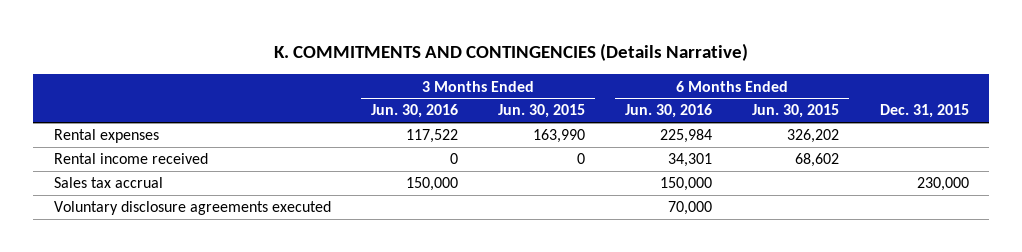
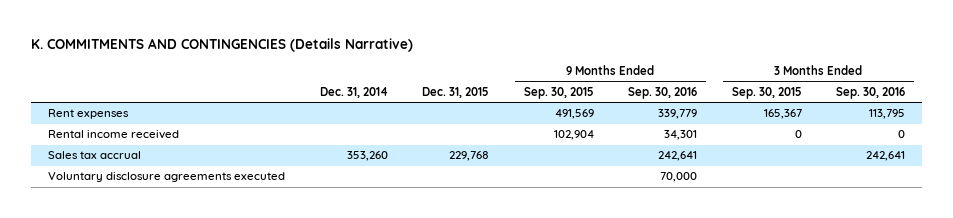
- | 3 Months Ended Jun. 30, 2016 | 3 Months Ended Jun. 30, 2015 | 6 Months Ended Jun. 30, 2016 | 6 Months Ended Jun. 30, 2015 | Dec. 31, 2015
+ | Dec. 31, 2014 | Dec. 31, 2015 | 9 Months Ended Sep. 30, 2015 | 9 Months Ended Sep. 30, 2016 | 3 Months Ended Sep. 30, 2015 | 3 Months Ended Sep. 30, 2016
- Rental expenses | 117,522 | 163,990 | 225,984 | 326,202 |
+ Rent expenses | | | 491,569 | 339,779 | 165,367 | 113,795
- Sales tax accrual | 150,000 | | 150,000 | | 230,000
+ Sales tax accrual | 353,260 | 229,768 | | 242,641 | | 242,641

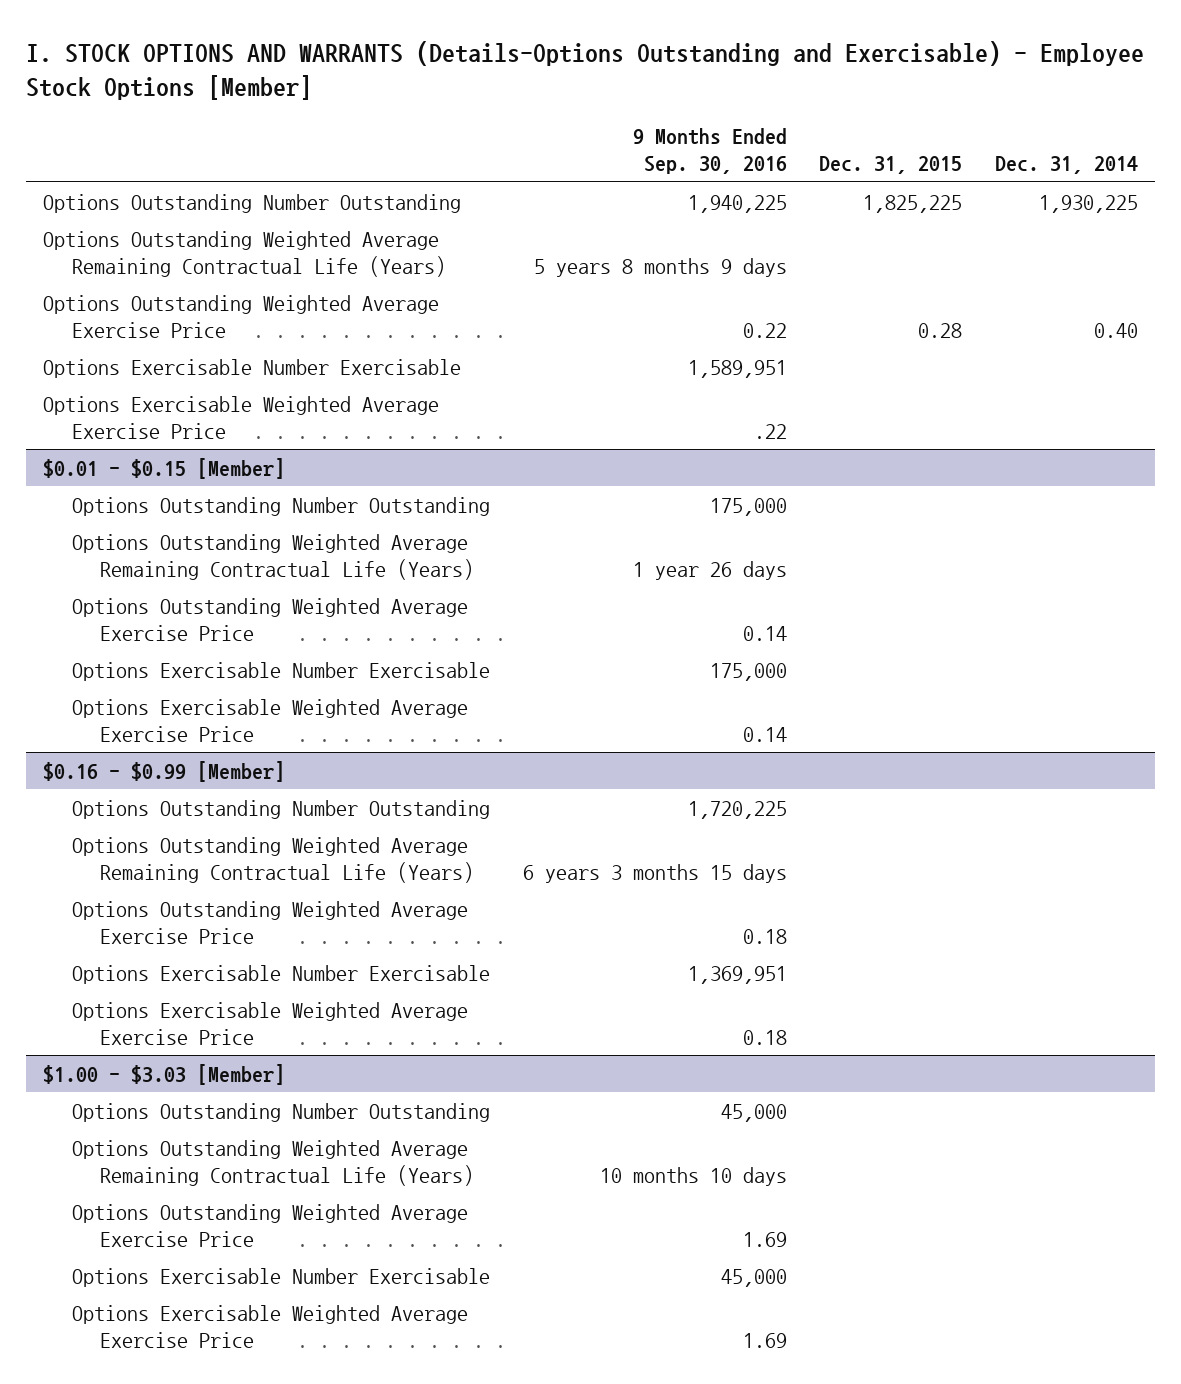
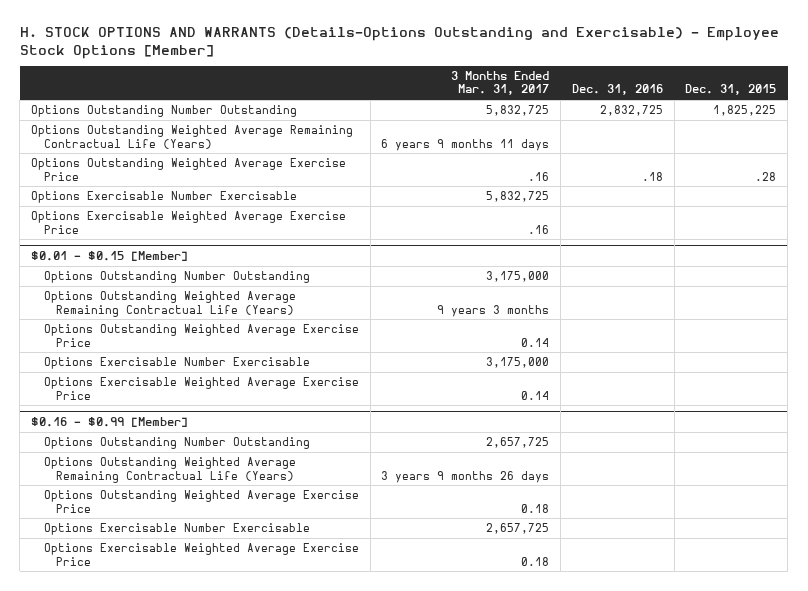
- I. STOCK OPTIONS AND WARRANTS (Details-Options Outstanding and Exercisable) - Employee Stock Options [Member]
+ H. STOCK OPTIONS AND WARRANTS (Details-Options Outstanding and Exercisable) - Employee Stock Options [Member]
- | 9 Months Ended Sep. 30, 2016 | Dec. 31, 2015 | Dec. 31, 2014
+ | 3 Months Ended Mar. 31, 2017 | Dec. 31, 2016 | Dec. 31, 2015
- Options Outstanding Weighted Average Exercise Price | 0.22 | 0.28 | 0.40
+ Options Outstanding Weighted Average Exercise Price | .16 | .18 | .28
- $1.00 - $3.03 [Member]
- Options Outstanding Number Outstanding | 45,000 | |
- Options Outstanding Weighted Average Remaining Contractual Life (Years) | 10 months 10 days | |
- Options Outstanding Weighted Average Exercise Price | 1.69 | |
- Options Exercisable Number Exercisable | 45,000 | |
- Options Exercisable Weighted Average Exercise Price | 1.69 | |

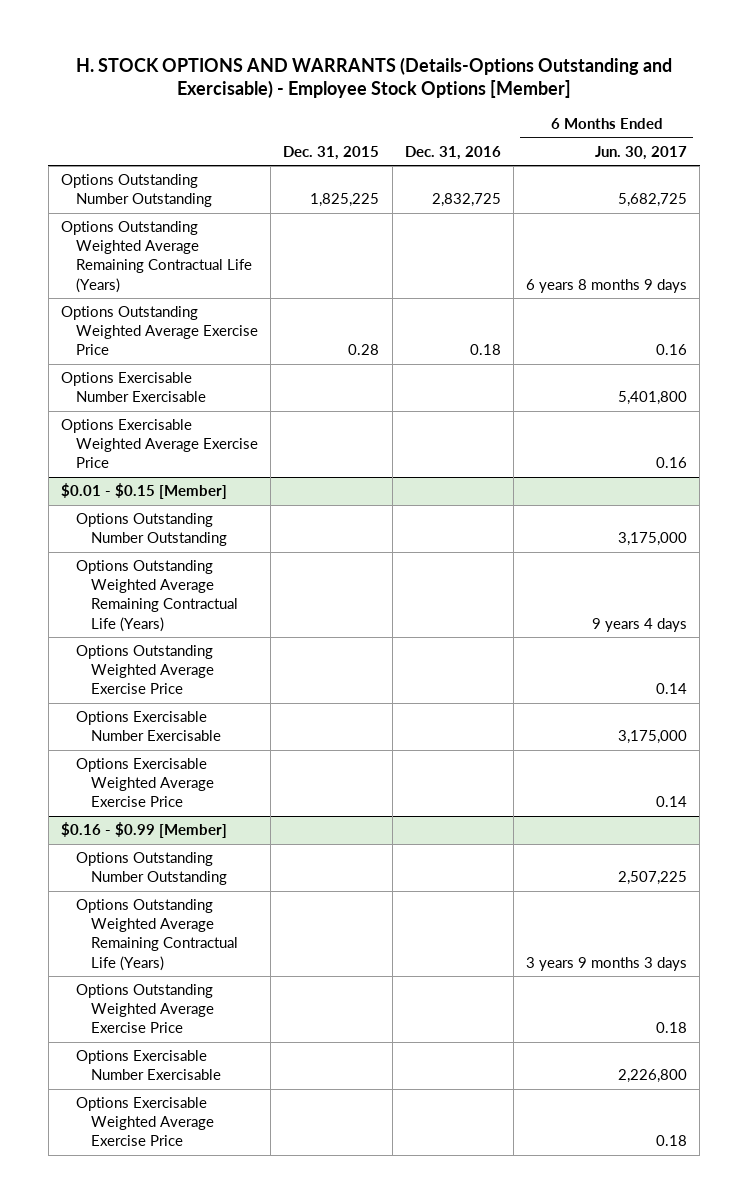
- | 3 Months Ended Mar. 31, 2017 | Dec. 31, 2016 | Dec. 31, 2015
+ | Dec. 31, 2015 | Dec. 31, 2016 | 6 Months Ended Jun. 30, 2017
- Options Outstanding Weighted Average Exercise Price | .16 | .18 | .28
+ Options Outstanding Weighted Average Exercise Price | 0.28 | 0.18 | 0.16

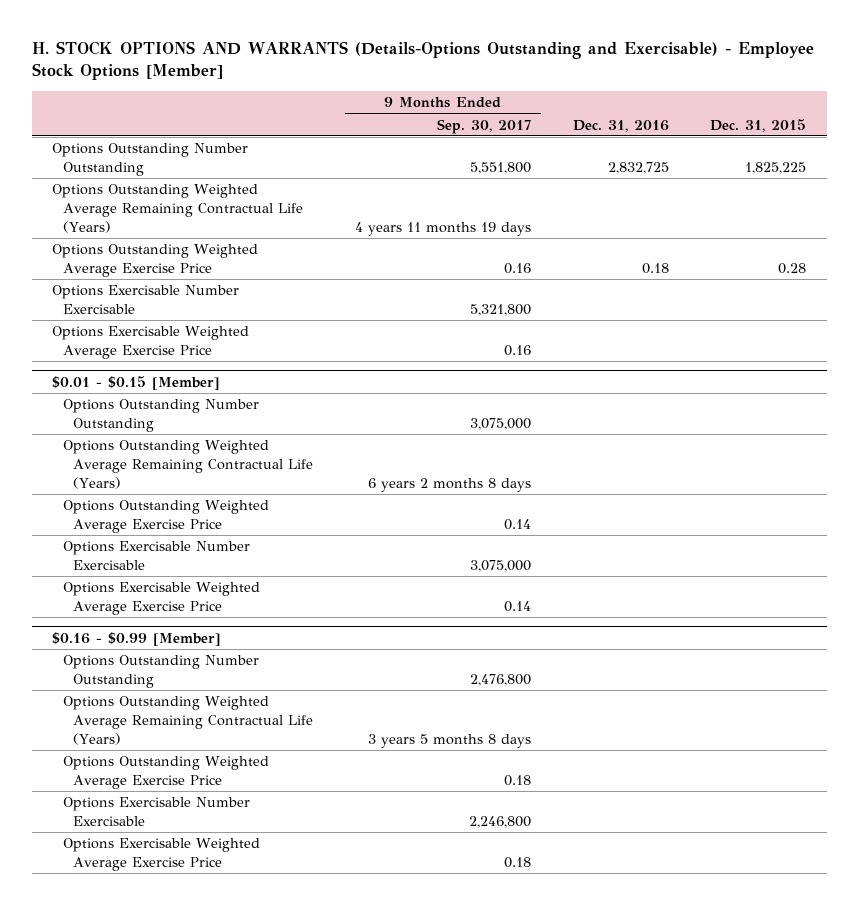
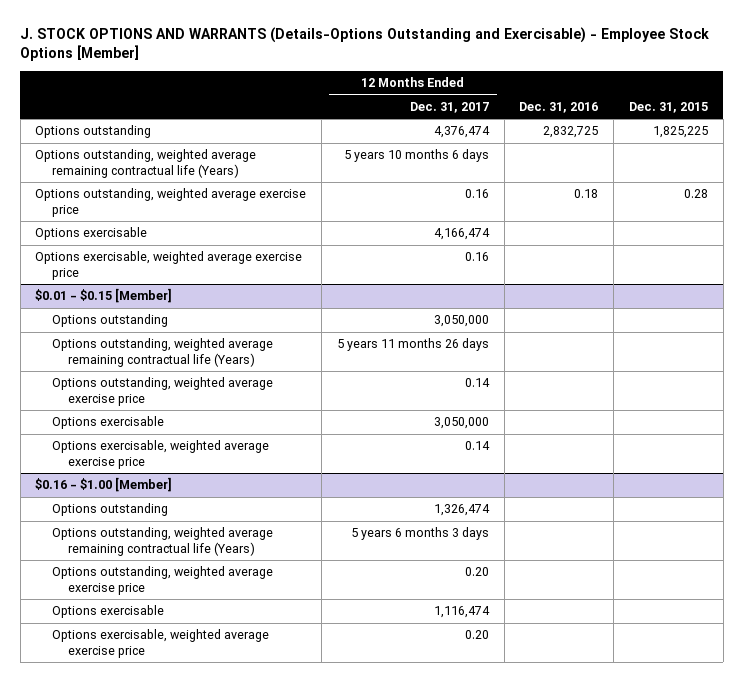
- H. STOCK OPTIONS AND WARRANTS (Details-Options Outstanding and Exercisable) - Employee Stock Options [Member]
+ J. STOCK OPTIONS AND WARRANTS (Details-Options Outstanding and Exercisable) - Employee Stock Options [Member]
- | 9 Months Ended Sep. 30, 2017 | Dec. 31, 2016 | Dec. 31, 2015
+ | 12 Months Ended Dec. 31, 2017 | Dec. 31, 2016 | Dec. 31, 2015
- Options Outstanding Number Outstanding | 5,551,800 | 2,832,725 | 1,825,225
- Options Outstanding Weighted Average Remaining Contractual Life (Years) | 4 years 11 months 19 days | |
- Options Outstanding Weighted Average Exercise Price | 0.16 | 0.18 | 0.28
- Options Exercisable Number Exercisable | 5,321,800 | |
- Options Exercisable Weighted Average Exercise Price | 0.16 | |
+ Options outstanding | 4,376,474 | 2,832,725 | 1,825,225
+ Options outstanding, weighted average remaining contractual life (Years) | 5 years 10 months 6 days | |
+ Options outstanding, weighted average exercise price | 0.16 | 0.18 | 0.28
+ Options exercisable | 4,166,474 | |
+ Options exercisable, weighted average exercise price | 0.16 | |
@ $0.01 - $0.15 [Member]
- Options Outstanding Number Outstanding | 3,075,000 | |
- Options Outstanding Weighted Average Remaining Contractual Life (Years) | 6 years 2 months 8 days | |
- Options Outstanding Weighted Average Exercise Price | 0.14 | |
- Options Exercisable Number Exercisable | 3,075,000 | |
- Options Exercisable Weighted Average Exercise Price | 0.14 | |
- $0.16 - $0.99 [Member]
- Options Outstanding Number Outstanding | 2,476,800 | |
- Options Outstanding Weighted Average Remaining Contractual Life (Years) | 3 years 5 months 8 days | |
- Options Outstanding Weighted Average Exercise Price | 0.18 | |
- Options Exercisable Number Exercisable | 2,246,800 | |
- Options Exercisable Weighted Average Exercise Price | 0.18 | |
@ $0.01 - $0.15 [Member]
+ Options outstanding | 3,050,000 | |
+ Options outstanding, weighted average remaining contractual life (Years) | 5 years 11 months 26 days | |
+ Options outstanding, weighted average exercise price | 0.14 | |
+ Options exercisable | 3,050,000 | |
+ Options exercisable, weighted average exercise price | 0.14 | |
+ $0.16 - $1.00 [Member]
+ Options outstanding | 1,326,474 | |
+ Options outstanding, weighted average remaining contractual life (Years) | 5 years 6 months 3 days | |
+ Options outstanding, weighted average exercise price | 0.20 | |
+ Options exercisable | 1,116,474 | |
+ Options exercisable, weighted average exercise price | 0.20 | |

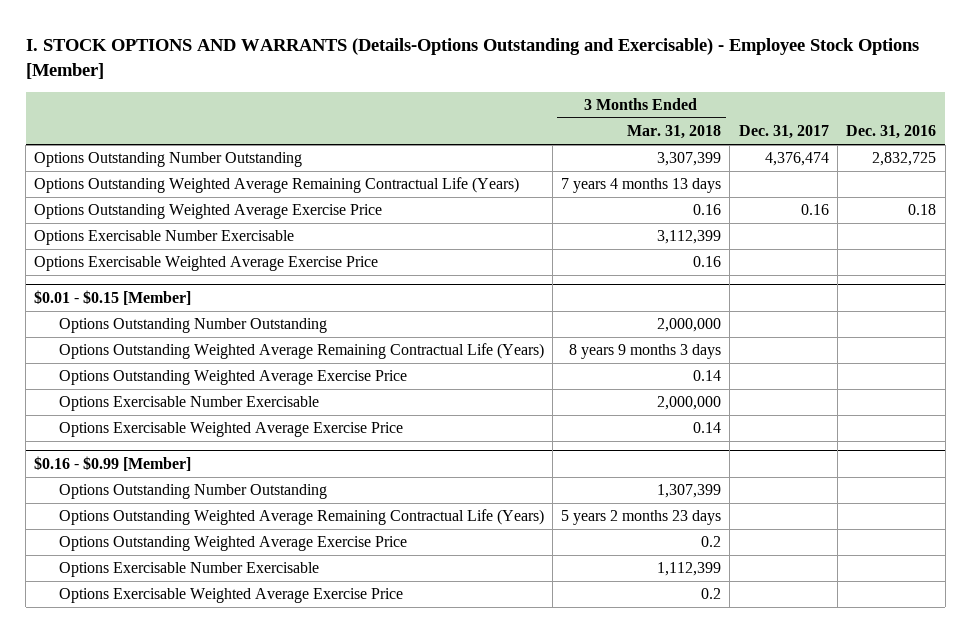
- J. STOCK OPTIONS AND WARRANTS (Details-Options Outstanding and Exercisable) - Employee Stock Options [Member]
+ I. STOCK OPTIONS AND WARRANTS (Details-Options Outstanding and Exercisable) - Employee Stock Options [Member]
- | 12 Months Ended Dec. 31, 2017 | Dec. 31, 2016 | Dec. 31, 2015
+ | 3 Months Ended Mar. 31, 2018 | Dec. 31, 2017 | Dec. 31, 2016
- Options outstanding | 4,376,474 | 2,832,725 | 1,825,225
- Options outstanding, weighted average remaining contractual life (Years) | 5 years 10 months 6 days | |
- Options outstanding, weighted average exercise price | 0.16 | 0.18 | 0.28
- Options exercisable | 4,166,474 | |
- Options exercisable, weighted average exercise price | 0.16 | |
+ Options Outstanding Number Outstanding | 3,307,399 | 4,376,474 | 2,832,725
+ Options Outstanding Weighted Average Remaining Contractual Life (Years) | 7 years 4 months 13 days | |
+ Options Outstanding Weighted Average Exercise Price | 0.16 | 0.16 | 0.18
+ Options Exercisable Number Exercisable | 3,112,399 | |
+ Options Exercisable Weighted Average Exercise Price | 0.16 | |
@ $0.01 - $0.15 [Member]
- Options outstanding | 3,050,000 | |
- Options outstanding, weighted average remaining contractual life (Years) | 5 years 11 months 26 days | |
- Options outstanding, weighted average exercise price | 0.14 | |
- Options exercisable | 3,050,000 | |
- Options exercisable, weighted average exercise price | 0.14 | |
- $0.16 - $1.00 [Member]
- Options outstanding | 1,326,474 | |
- Options outstanding, weighted average remaining contractual life (Years) | 5 years 6 months 3 days | |
- Options outstanding, weighted average exercise price | 0.20 | |
- Options exercisable | 1,116,474 | |
- Options exercisable, weighted average exercise price | 0.20 | |
@ $0.01 - $0.15 [Member]
+ Options Outstanding Number Outstanding | 2,000,000 | |
+ Options Outstanding Weighted Average Remaining Contractual Life (Years) | 8 years 9 months 3 days | |
+ Options Outstanding Weighted Average Exercise Price | 0.14 | |
+ Options Exercisable Number Exercisable | 2,000,000 | |
+ Options Exercisable Weighted Average Exercise Price | 0.14 | |
+ $0.16 - $0.99 [Member]
+ Options Outstanding Number Outstanding | 1,307,399 | |
+ Options Outstanding Weighted Average Remaining Contractual Life (Years) | 5 years 2 months 23 days | |
+ Options Outstanding Weighted Average Exercise Price | 0.2 | |
+ Options Exercisable Number Exercisable | 1,112,399 | |
+ Options Exercisable Weighted Average Exercise Price | 0.2 | |

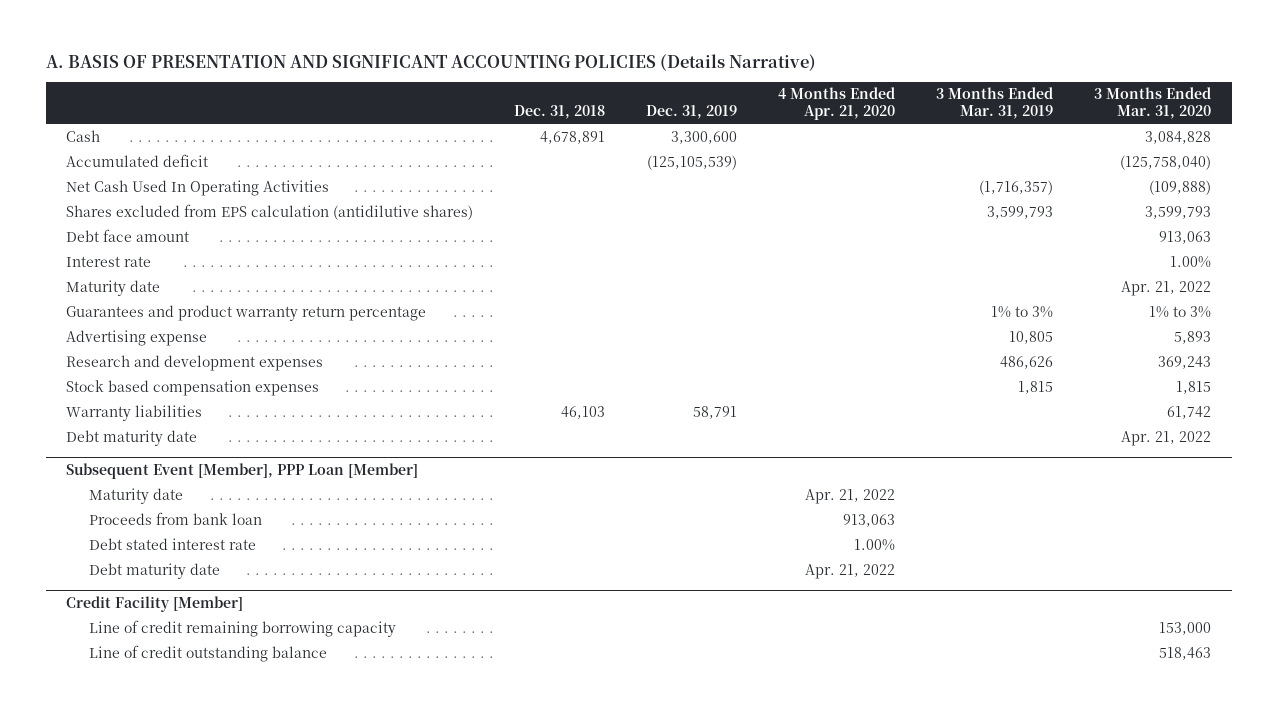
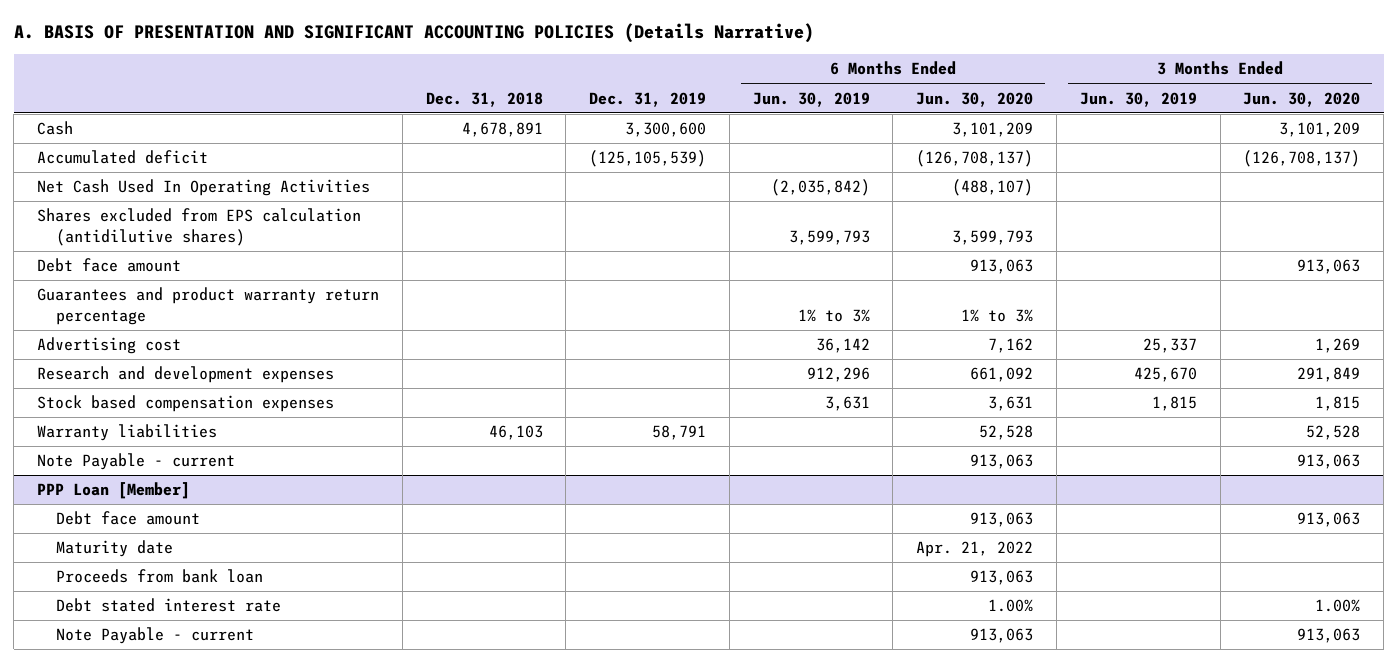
- | Dec. 31, 2018 | Dec. 31, 2019 | 4 Months Ended Apr. 21, 2020 | 3 Months Ended Mar. 31, 2019 | 3 Months Ended Mar. 31, 2020
+ | Dec. 31, 2018 | Dec. 31, 2019 | 6 Months Ended Jun. 30, 2019 | 6 Months Ended Jun. 30, 2020 | 3 Months Ended Jun. 30, 2019 | 3 Months Ended Jun. 30, 2020
- Interest rate | | | | | 1.00%
- Maturity date | | | | | Apr. 21, 2022
- Advertising expense | | | | 10,805 | 5,893
+ Advertising cost | | | 36,142 | 7,162 | 25,337 | 1,269
- Debt maturity date | | | | | Apr. 21, 2022
- Subsequent Event [Member], PPP Loan [Member]
+ Note Payable - current | | | | 913,063 | | 913,063
+ PPP Loan [Member]
+ Debt face amount | | | | 913,063 | | 913,063
- Debt maturity date | | | Apr. 21, 2022 | |
- Credit Facility [Member]
- Line of credit remaining borrowing capacity | | | | | 153,000
- Line of credit outstanding balance | | | | | 518,463
+ Note Payable - current | | | | 913,063 | | 913,063

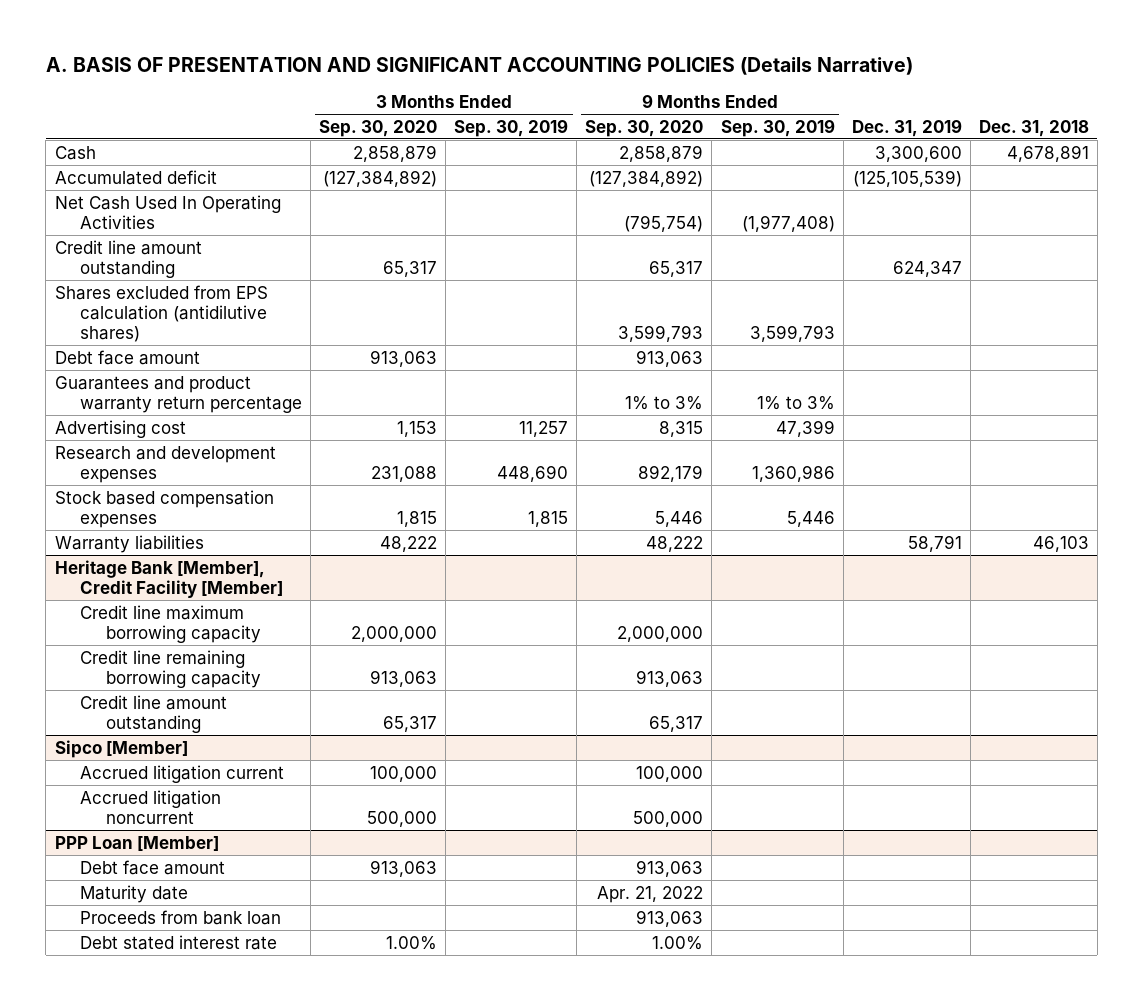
- | Dec. 31, 2018 | Dec. 31, 2019 | 6 Months Ended Jun. 30, 2019 | 6 Months Ended Jun. 30, 2020 | 3 Months Ended Jun. 30, 2019 | 3 Months Ended Jun. 30, 2020
+ | 3 Months Ended Sep. 30, 2020 | 3 Months Ended Sep. 30, 2019 | 9 Months Ended Sep. 30, 2020 | 9 Months Ended Sep. 30, 2019 | Dec. 31, 2019 | Dec. 31, 2018
+ Credit line amount outstanding | 65,317 | | 65,317 | | 624,347 |
- Note Payable - current | | | | 913,063 | | 913,063
+ Heritage Bank [Member], Credit Facility [Member]
+ Credit line maximum borrowing capacity | 2,000,000 | | 2,000,000 | | |
+ Credit line remaining borrowing capacity | 913,063 | | 913,063 | | |
+ Credit line amount outstanding | 65,317 | | 65,317 | | |
+ Sipco [Member]
+ Accrued litigation current | 100,000 | | 100,000 | | |
+ Accrued litigation noncurrent | 500,000 | | 500,000 | | |
@ PPP Loan [Member]
- Note Payable - current | | | | 913,063 | | 913,063

